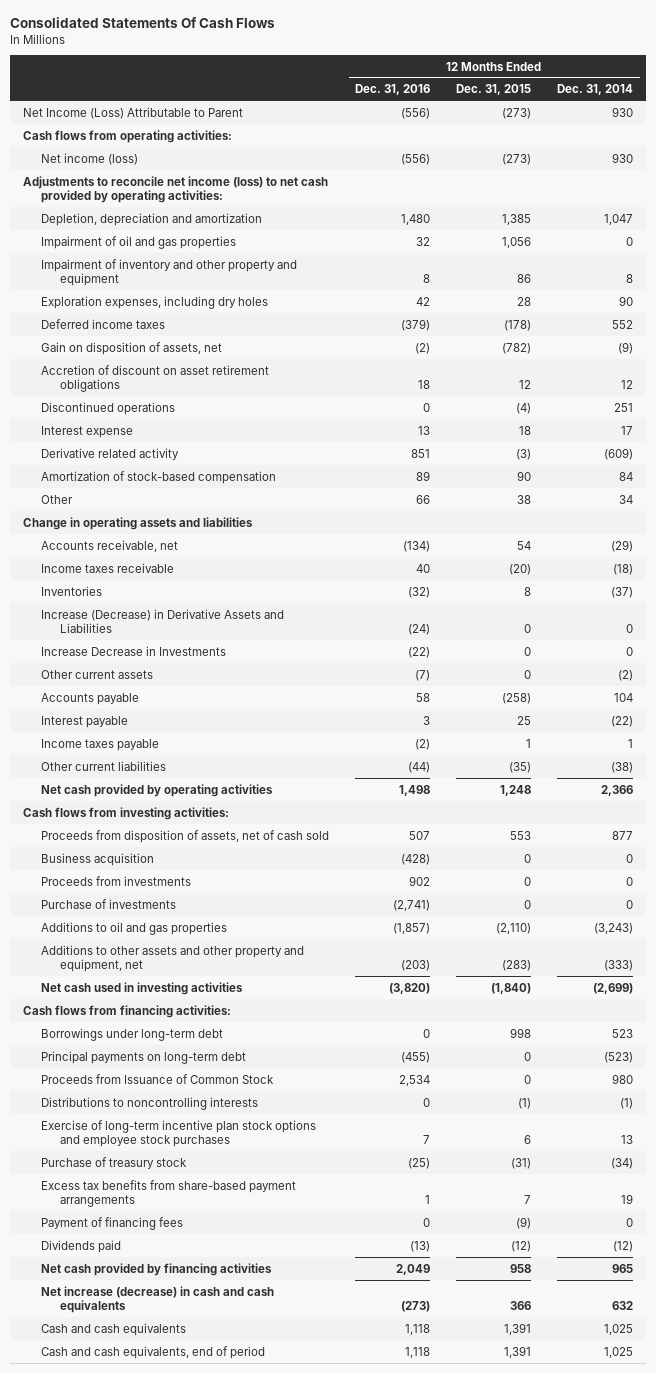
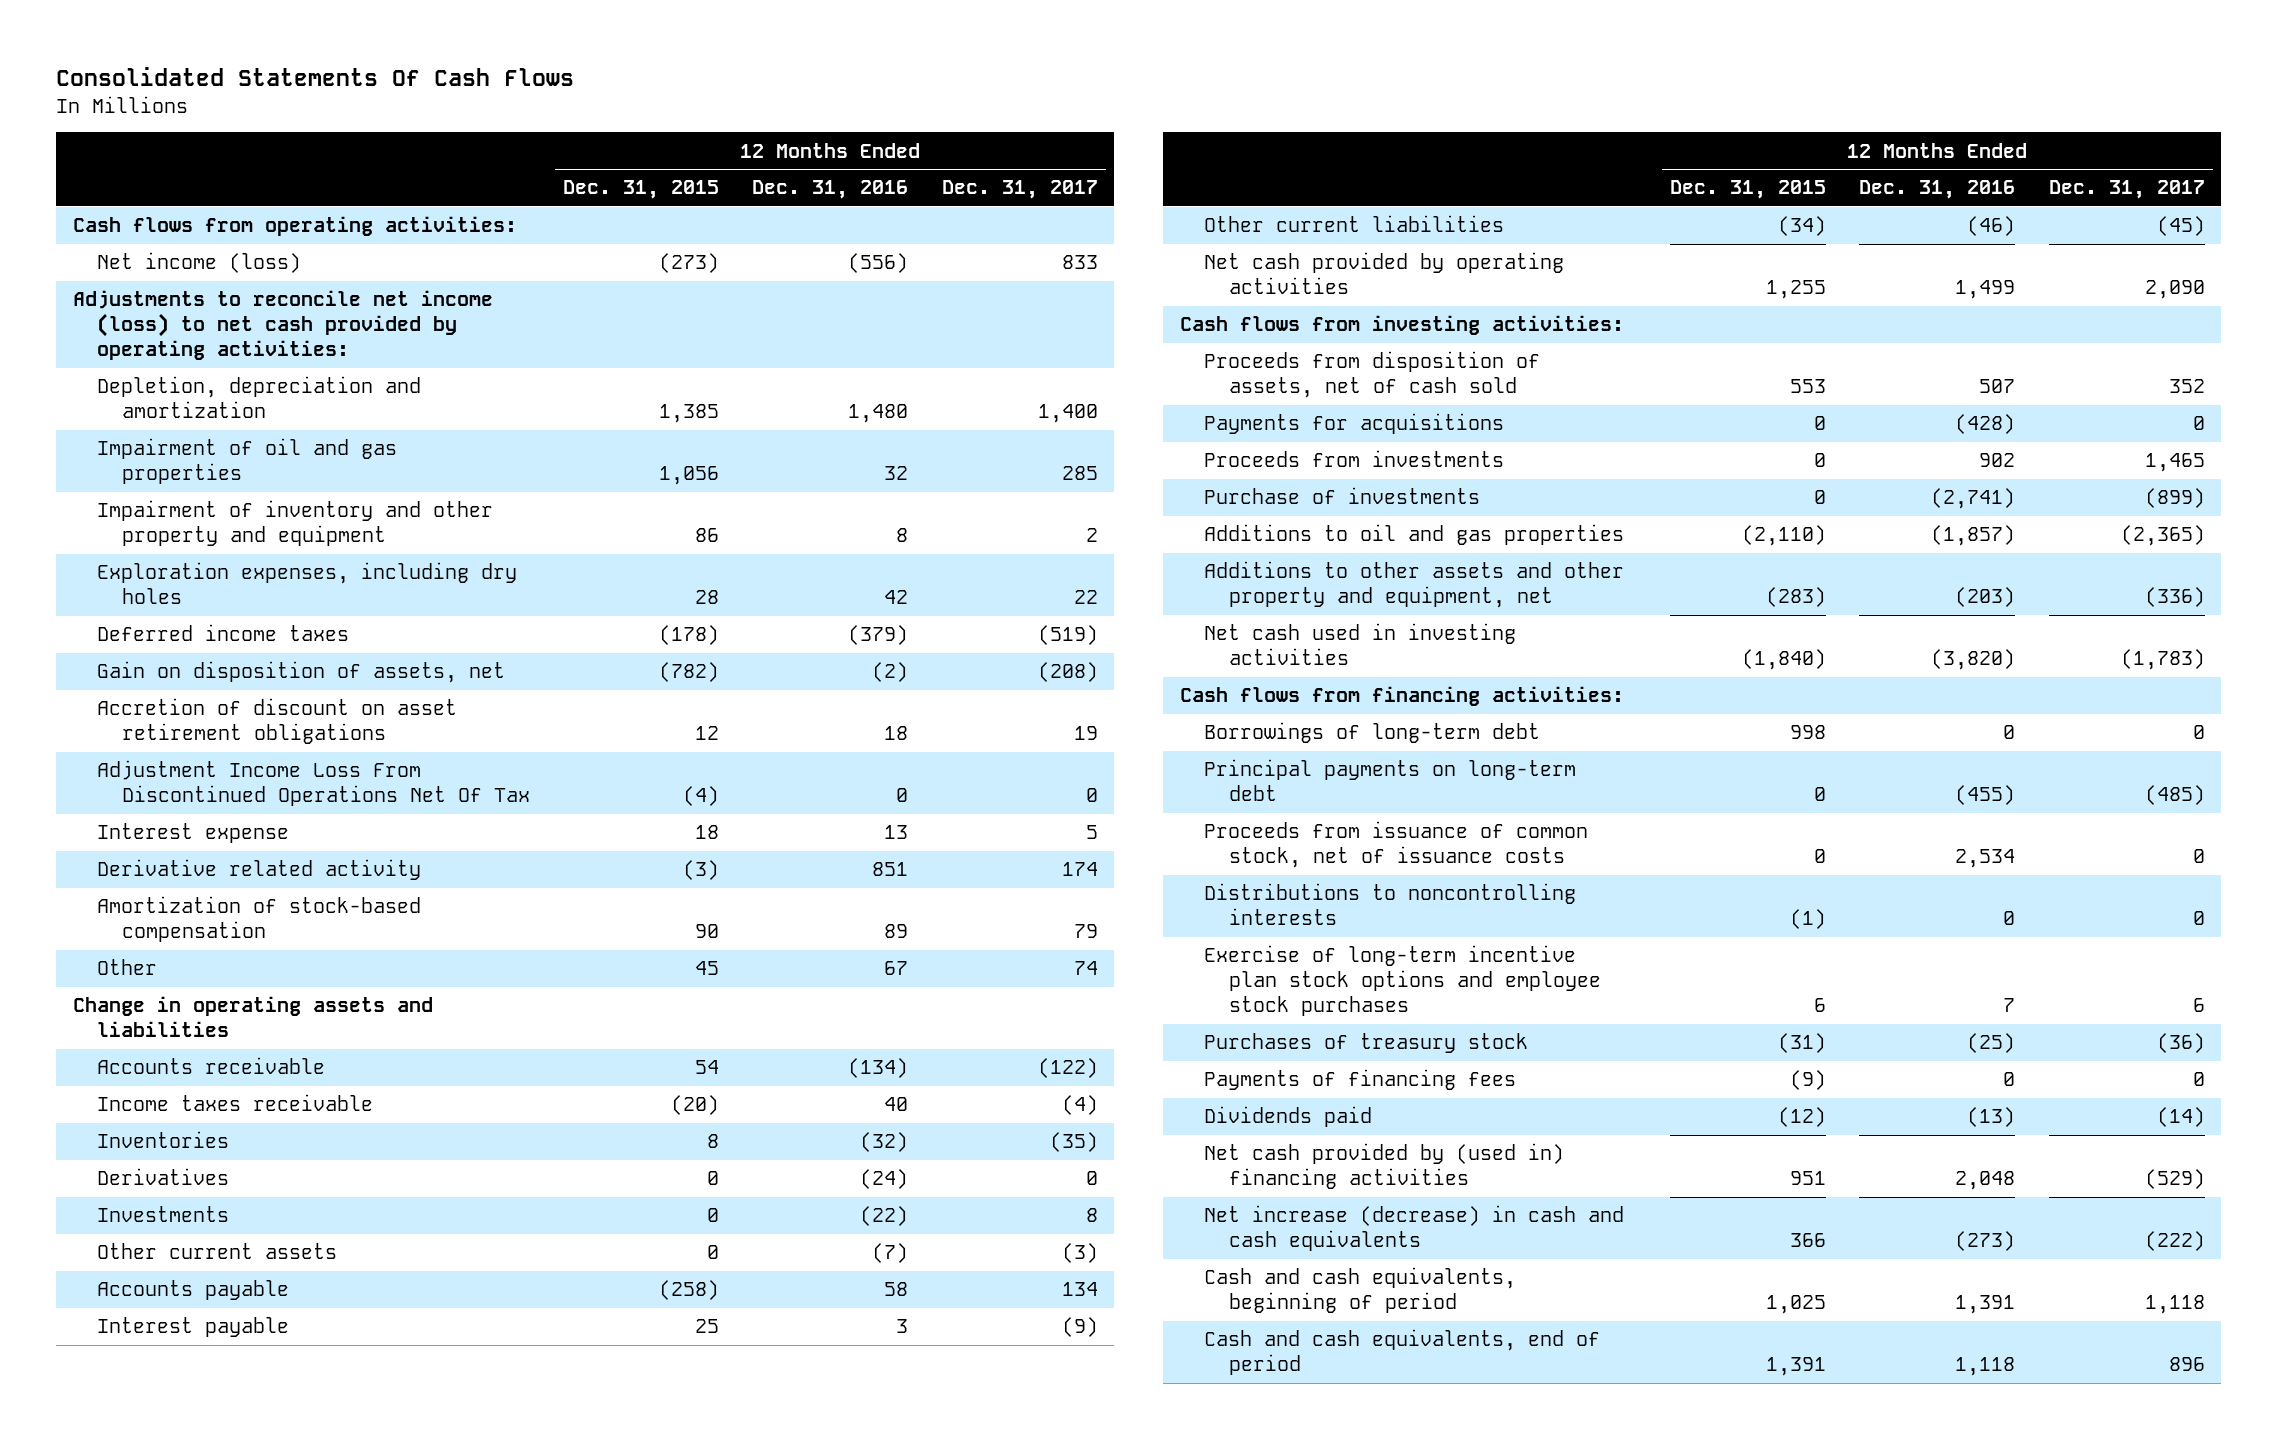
- | 12 Months Ended Dec. 31, 2016 | 12 Months Ended Dec. 31, 2015 | 12 Months Ended Dec. 31, 2014
+ | 12 Months Ended Dec. 31, 2015 | 12 Months Ended Dec. 31, 2016 | 12 Months Ended Dec. 31, 2017
- Net Income (Loss) Attributable to Parent | (556) | (273) | 930
- Discontinued operations | 0 | (4) | 251
+ Adjustment Income Loss From Discontinued Operations Net Of Tax | (4) | 0 | 0
- Other | 66 | 38 | 34
+ Other | 45 | 67 | 74
- Accounts receivable, net | (134) | 54 | (29)
+ Accounts receivable | 54 | (134) | (122)
- Increase (Decrease) in Derivative Assets and Liabilities | (24) | 0 | 0
- Increase Decrease in Investments | (22) | 0 | 0
+ Derivatives | 0 | (24) | 0
+ Investments | 0 | (22) | 8
- Income taxes payable | (2) | 1 | 1
- Other current liabilities | (44) | (35) | (38)
- Net cash provided by operating activities | 1,498 | 1,248 | 2,366
+ Other current liabilities | (34) | (46) | (45)
+ Net cash provided by operating activities | 1,255 | 1,499 | 2,090
- Business acquisition | (428) | 0 | 0
+ Payments for acquisitions | 0 | (428) | 0
- Borrowings under long-term debt | 0 | 998 | 523
+ Borrowings of long-term debt | 998 | 0 | 0
- Proceeds from Issuance of Common Stock | 2,534 | 0 | 980
+ Proceeds from issuance of common stock, net of issuance costs | 0 | 2,534 | 0
- Purchase of treasury stock | (25) | (31) | (34)
- Excess tax benefits from share-based payment arrangements | 1 | 7 | 19
- Payment of financing fees | 0 | (9) | 0
+ Purchases of treasury stock | (31) | (25) | (36)
+ Payments of financing fees | (9) | 0 | 0
- Net cash provided by financing activities | 2,049 | 958 | 965
+ Net cash provided by (used in) financing activities | 951 | 2,048 | (529)
- Cash and cash equivalents | 1,118 | 1,391 | 1,025
+ Cash and cash equivalents, beginning of period | 1,025 | 1,391 | 1,118

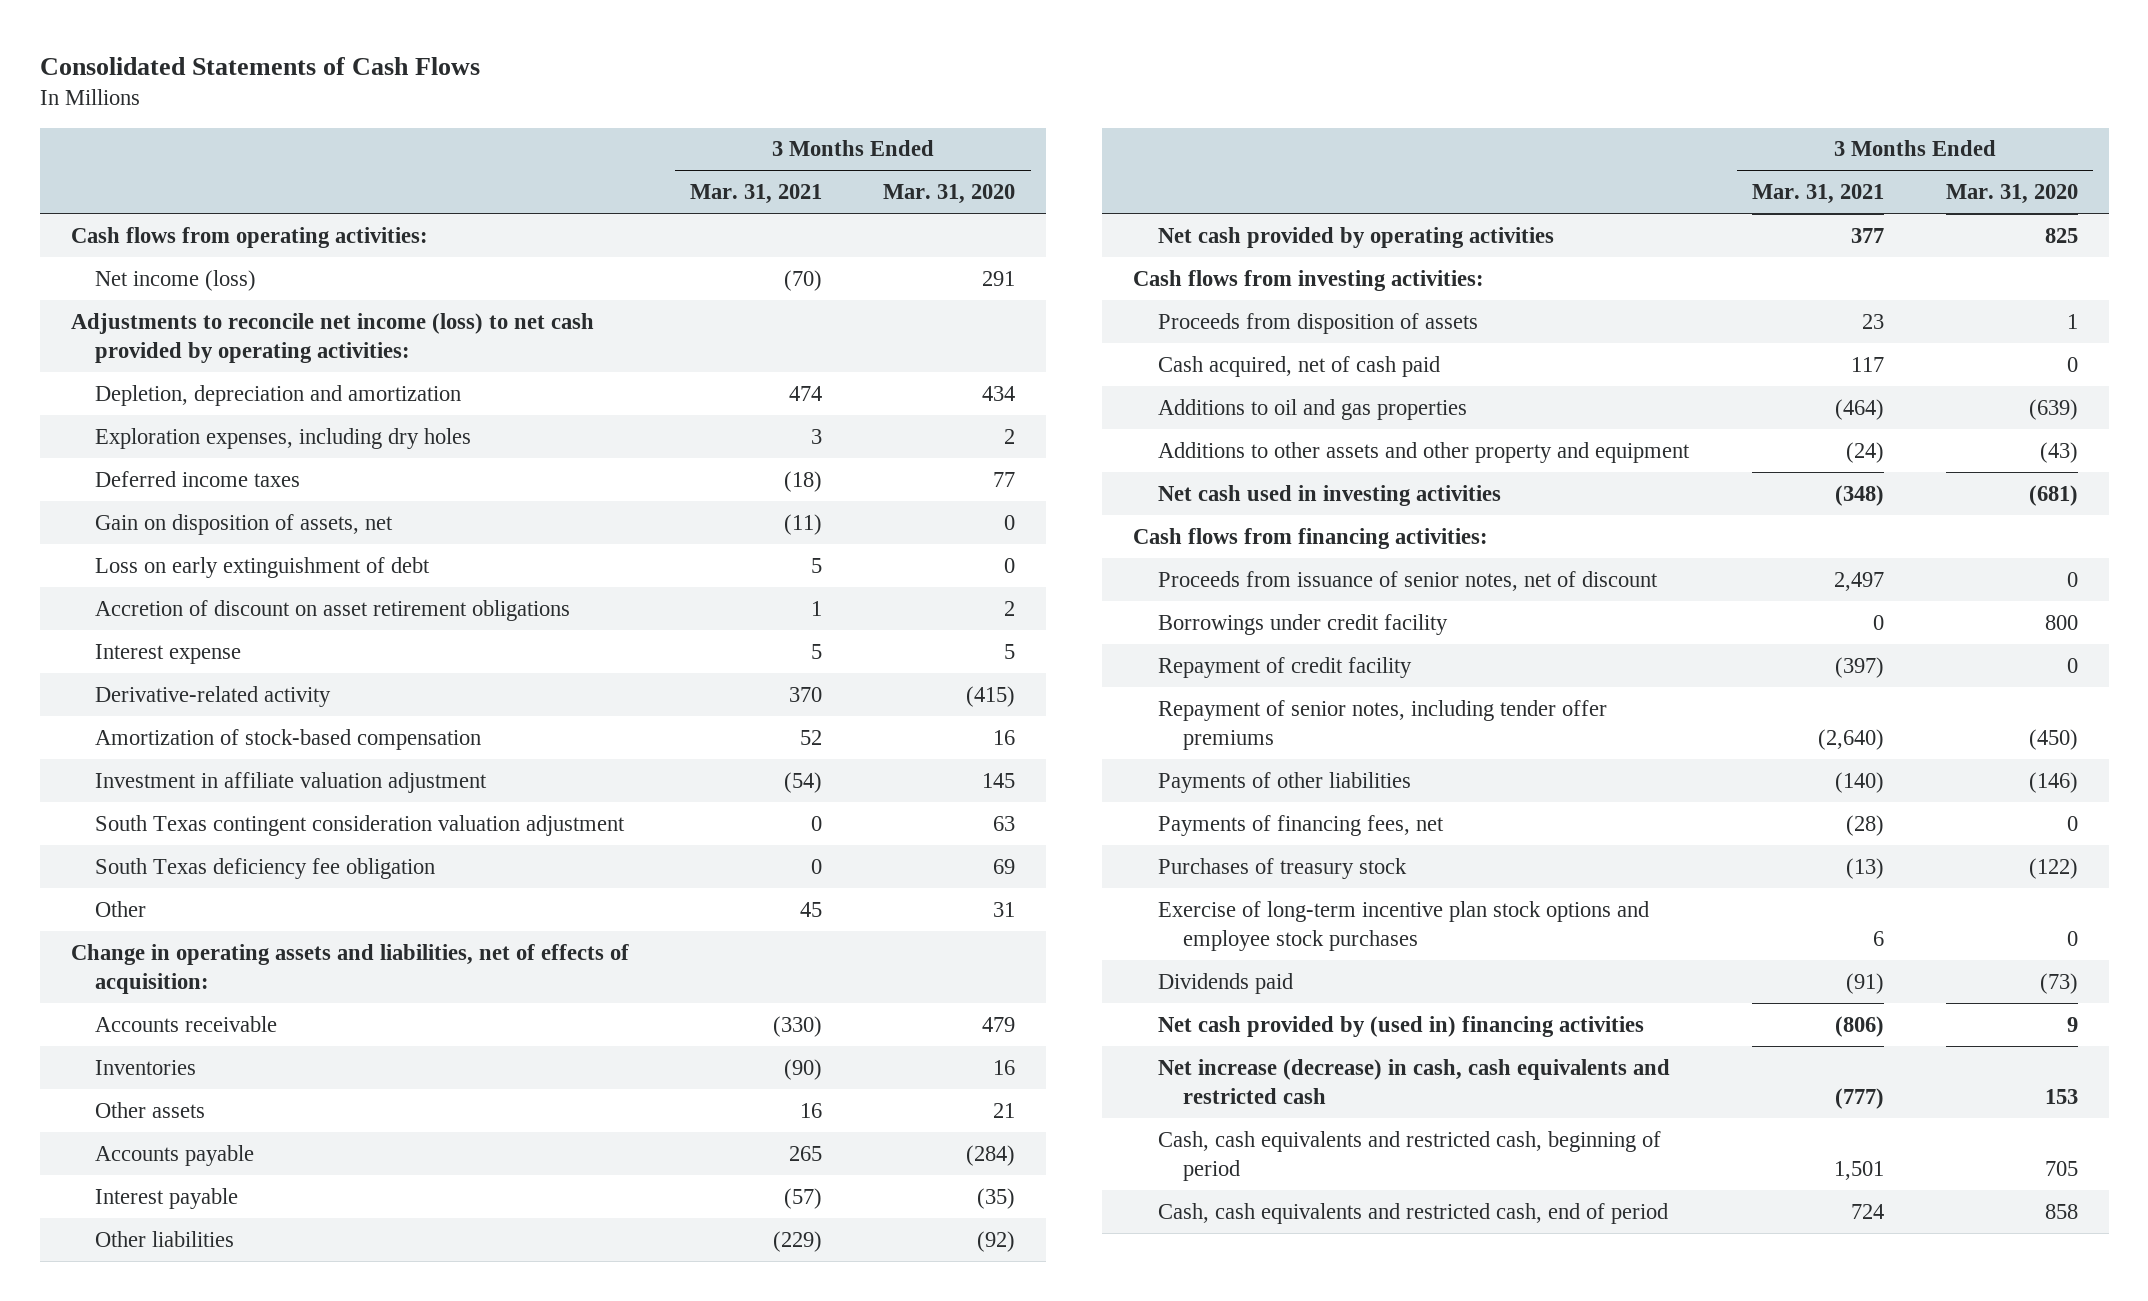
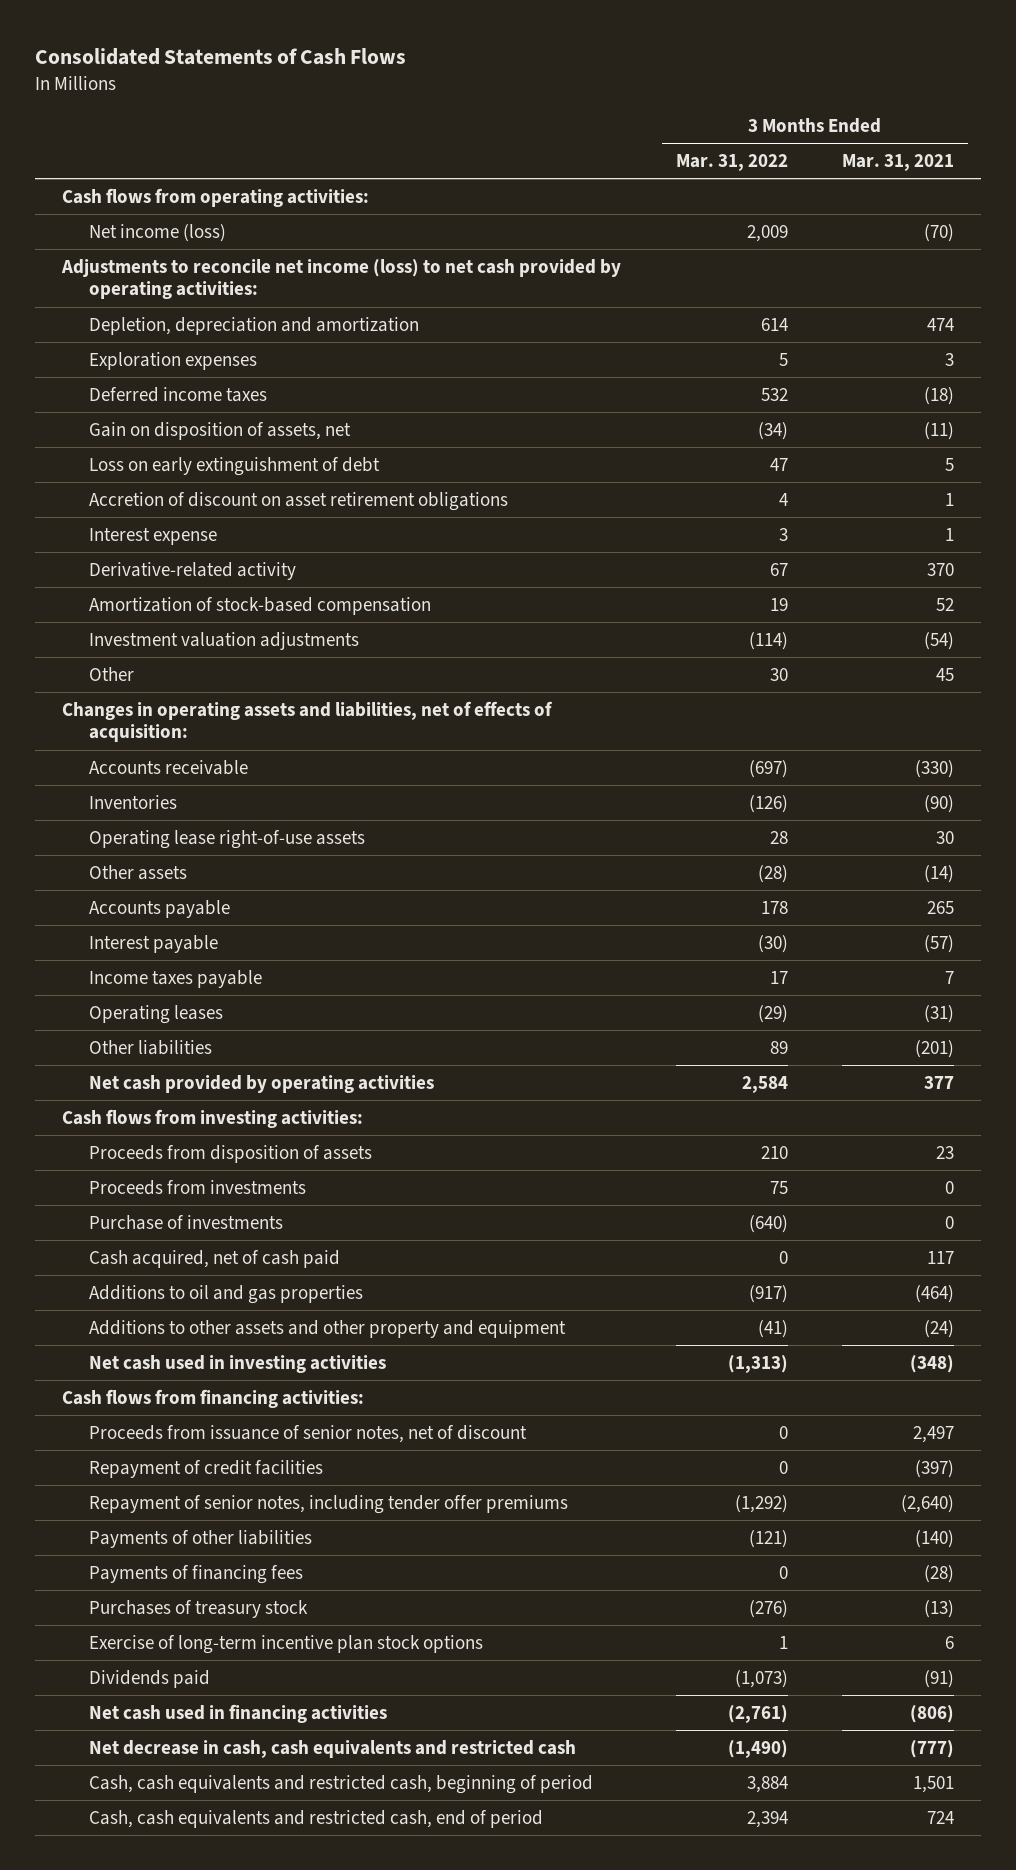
- | 3 Months Ended Mar. 31, 2021 | 3 Months Ended Mar. 31, 2020
+ | 3 Months Ended Mar. 31, 2022 | 3 Months Ended Mar. 31, 2021
- Exploration expenses, including dry holes | 3 | 2
+ Exploration expenses | 5 | 3
- Interest expense | 5 | 5
+ Interest expense | 3 | 1
- Investment in affiliate valuation adjustment | (54) | 145
- South Texas contingent consideration valuation adjustment | 0 | 63
- South Texas deficiency fee obligation | 0 | 69
+ Investment valuation adjustments | (114) | (54)
- Change in operating assets and liabilities, net of effects of acquisition:
+ Changes in operating assets and liabilities, net of effects of acquisition:
- Other assets | 16 | 21
+ Operating lease right-of-use assets | 28 | 30
+ Other assets | (28) | (14)
- Other liabilities | (229) | (92)
+ Income taxes payable | 17 | 7
+ Operating leases | (29) | (31)
+ Other liabilities | 89 | (201)
+ Proceeds from investments | 75 | 0
+ Purchase of investments | (640) | 0
- Borrowings under credit facility | 0 | 800
- Repayment of credit facility | (397) | 0
+ Repayment of credit facilities | 0 | (397)
- Payments of financing fees, net | (28) | 0
+ Payments of financing fees | 0 | (28)
- Exercise of long-term incentive plan stock options and employee stock purchases | 6 | 0
+ Exercise of long-term incentive plan stock options | 1 | 6
- Net cash provided by (used in) financing activities | (806) | 9
- Net increase (decrease) in cash, cash equivalents and restricted cash | (777) | 153
+ Net cash used in financing activities | (2,761) | (806)
+ Net decrease in cash, cash equivalents and restricted cash | (1,490) | (777)

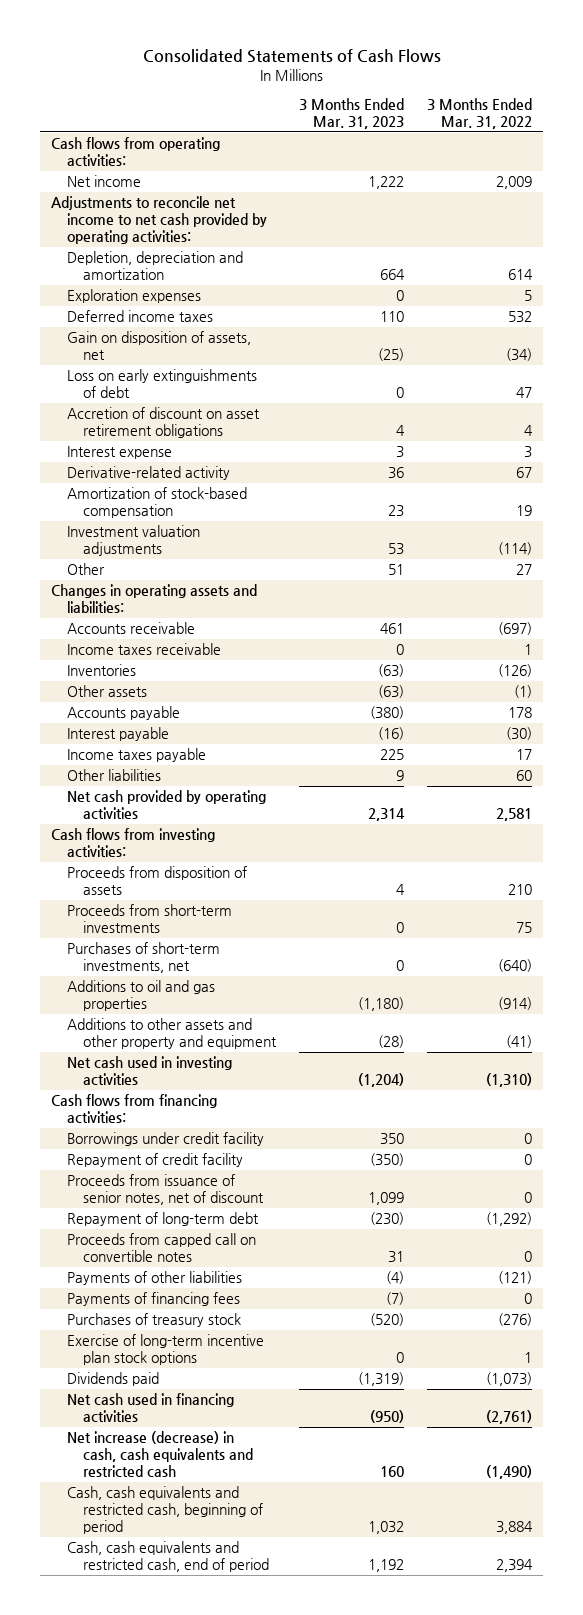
- | 3 Months Ended Mar. 31, 2022 | 3 Months Ended Mar. 31, 2021
+ | 3 Months Ended Mar. 31, 2023 | 3 Months Ended Mar. 31, 2022
- Net income (loss) | 2,009 | (70)
- Adjustments to reconcile net income (loss) to net cash provided by operating activities:
+ Net income | 1,222 | 2,009
+ Adjustments to reconcile net income to net cash provided by operating activities:
- Loss on early extinguishment of debt | 47 | 5
+ Loss on early extinguishments of debt | 0 | 47
- Other | 30 | 45
- Changes in operating assets and liabilities, net of effects of acquisition:
+ Other | 51 | 27
+ Changes in operating assets and liabilities:
+ Income taxes receivable | 0 | 1
- Operating lease right-of-use assets | 28 | 30
- Other assets | (28) | (14)
+ Other assets | (63) | (1)
- Operating leases | (29) | (31)
- Other liabilities | 89 | (201)
- Net cash provided by operating activities | 2,584 | 377
+ Other liabilities | 9 | 60
+ Net cash provided by operating activities | 2,314 | 2,581
- Proceeds from investments | 75 | 0
- Purchase of investments | (640) | 0
- Cash acquired, net of cash paid | 0 | 117
- Additions to oil and gas properties | (917) | (464)
+ Proceeds from short-term investments | 0 | 75
+ Purchases of short-term investments, net | 0 | (640)
+ Additions to oil and gas properties | (1,180) | (914)
- Net cash used in investing activities | (1,313) | (348)
+ Net cash used in investing activities | (1,204) | (1,310)
+ Borrowings under credit facility | 350 | 0
+ Repayment of credit facility | (350) | 0
- Repayment of credit facilities | 0 | (397)
- Repayment of senior notes, including tender offer premiums | (1,292) | (2,640)
+ Repayment of long-term debt | (230) | (1,292)
+ Proceeds from capped call on convertible notes | 31 | 0
- Net decrease in cash, cash equivalents and restricted cash | (1,490) | (777)
+ Net increase (decrease) in cash, cash equivalents and restricted cash | 160 | (1,490)

